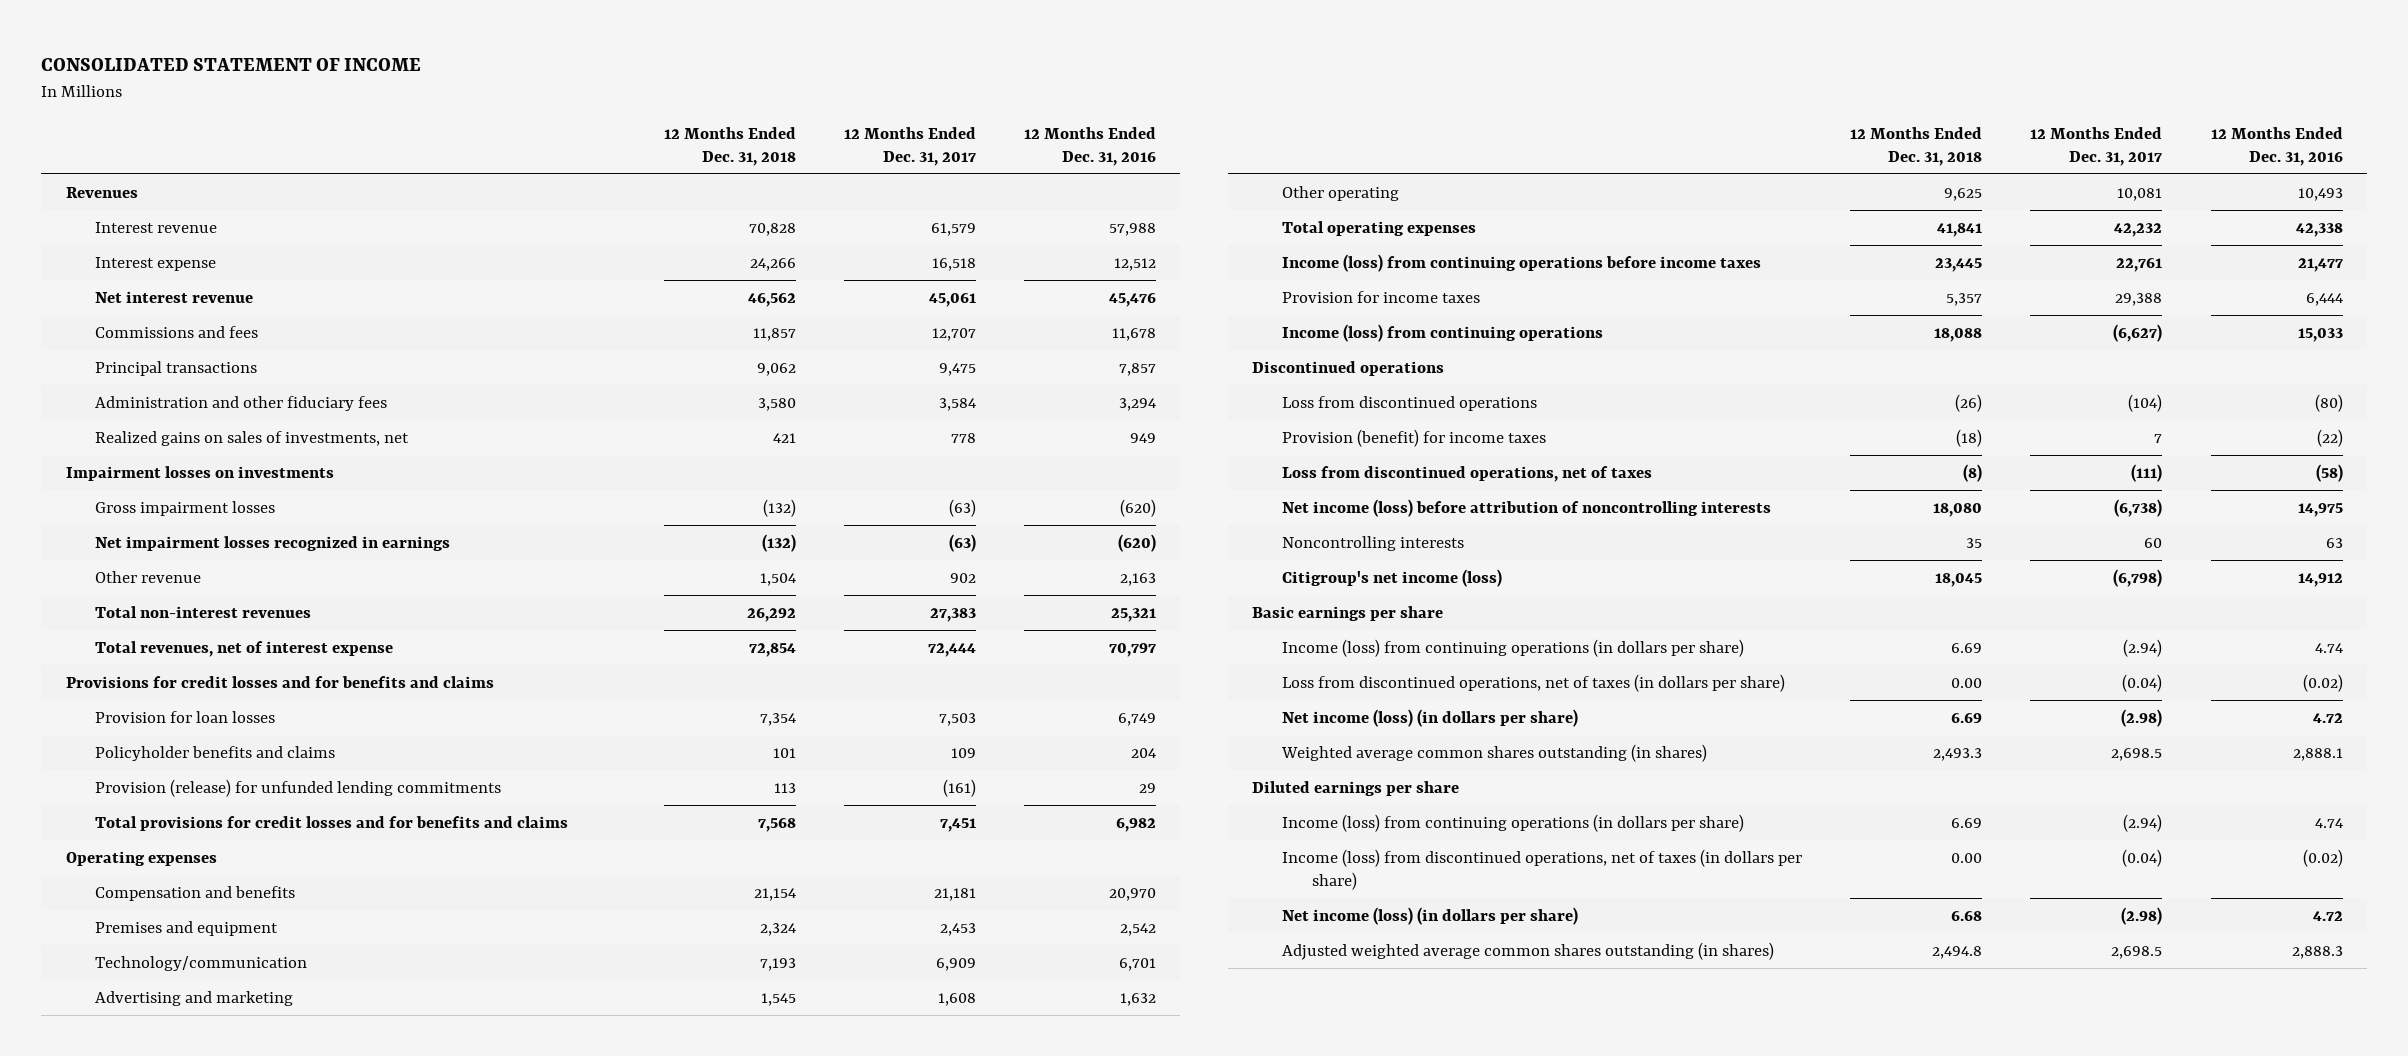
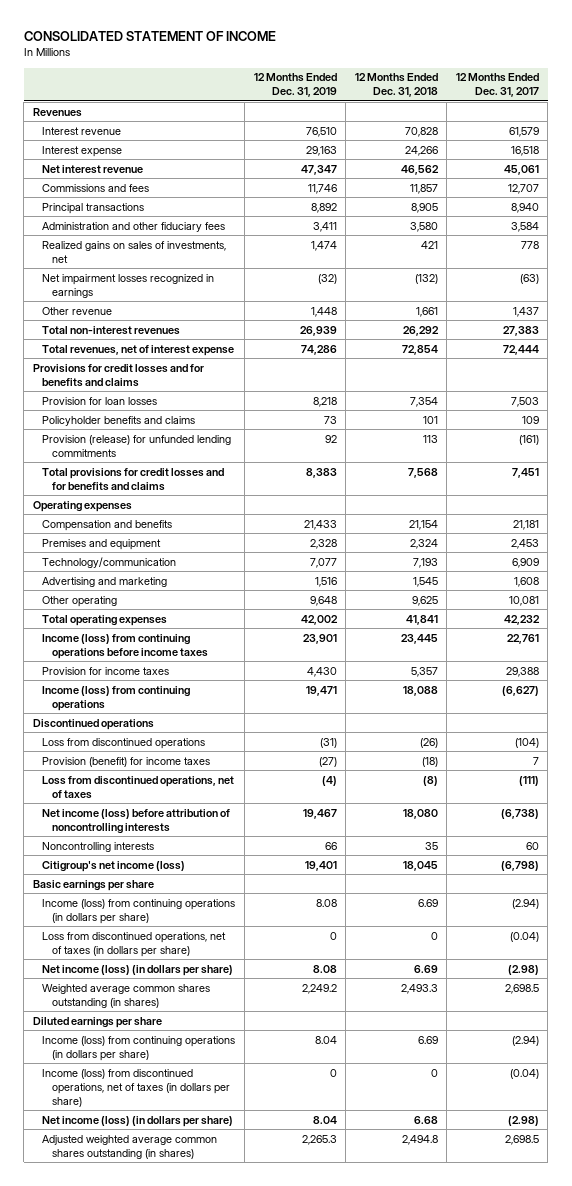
- | 12 Months Ended Dec. 31, 2018 | 12 Months Ended Dec. 31, 2017 | 12 Months Ended Dec. 31, 2016
+ | 12 Months Ended Dec. 31, 2019 | 12 Months Ended Dec. 31, 2018 | 12 Months Ended Dec. 31, 2017
- Principal transactions | 9,062 | 9,475 | 7,857
+ Principal transactions | 8,892 | 8,905 | 8,940
- Impairment losses on investments
- Gross impairment losses | (132) | (63) | (620)
- Other revenue | 1,504 | 902 | 2,163
+ Other revenue | 1,448 | 1,661 | 1,437
- Loss from discontinued operations, net of taxes (in dollars per share) | 0.00 | (0.04) | (0.02)
+ Loss from discontinued operations, net of taxes (in dollars per share) | 0 | 0 | (0.04)
- Income (loss) from discontinued operations, net of taxes (in dollars per share) | 0.00 | (0.04) | (0.02)
+ Income (loss) from discontinued operations, net of taxes (in dollars per share) | 0 | 0 | (0.04)

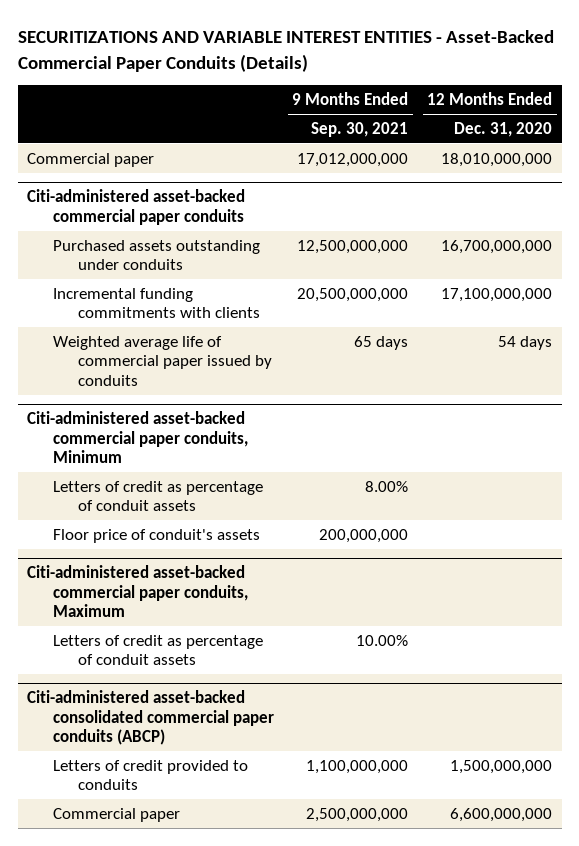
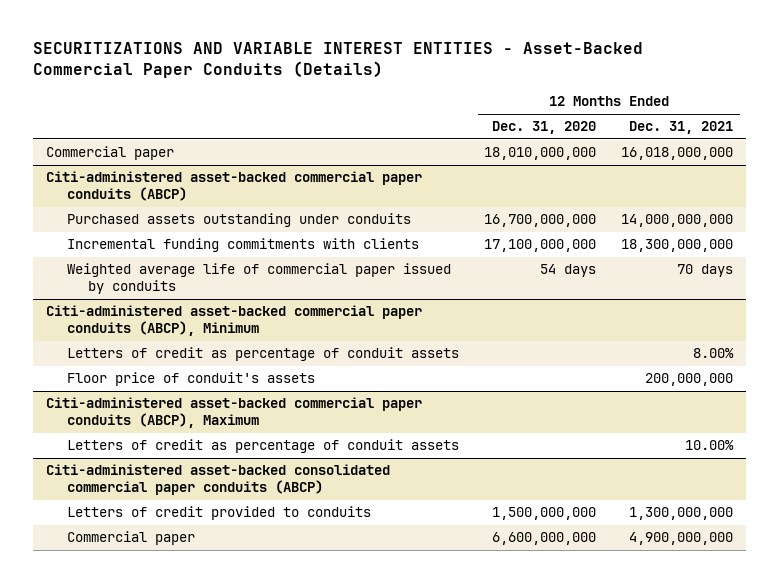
- | 9 Months Ended Sep. 30, 2021 | 12 Months Ended Dec. 31, 2020
+ | 12 Months Ended Dec. 31, 2020 | 12 Months Ended Dec. 31, 2021
- Citi-administered asset-backed commercial paper conduits
+ Citi-administered asset-backed commercial paper conduits (ABCP)
- Citi-administered asset-backed commercial paper conduits, Minimum
+ Citi-administered asset-backed commercial paper conduits (ABCP), Minimum
- Citi-administered asset-backed commercial paper conduits, Maximum
+ Citi-administered asset-backed commercial paper conduits (ABCP), Maximum

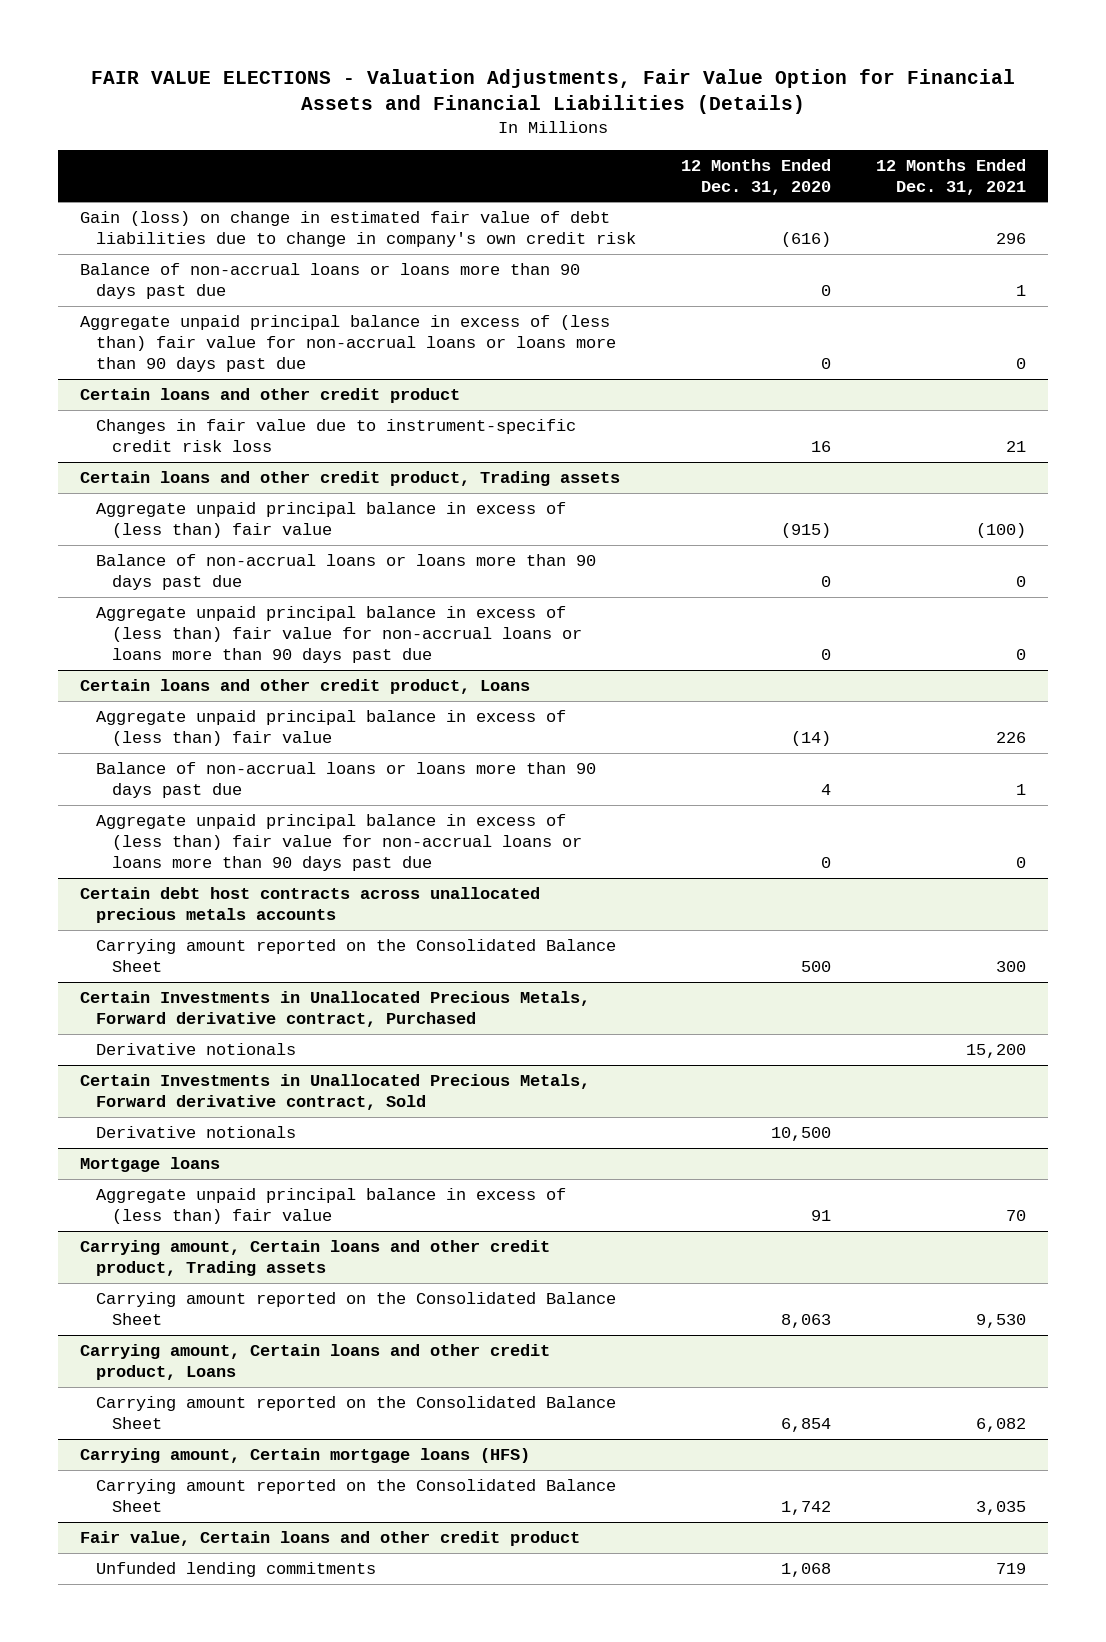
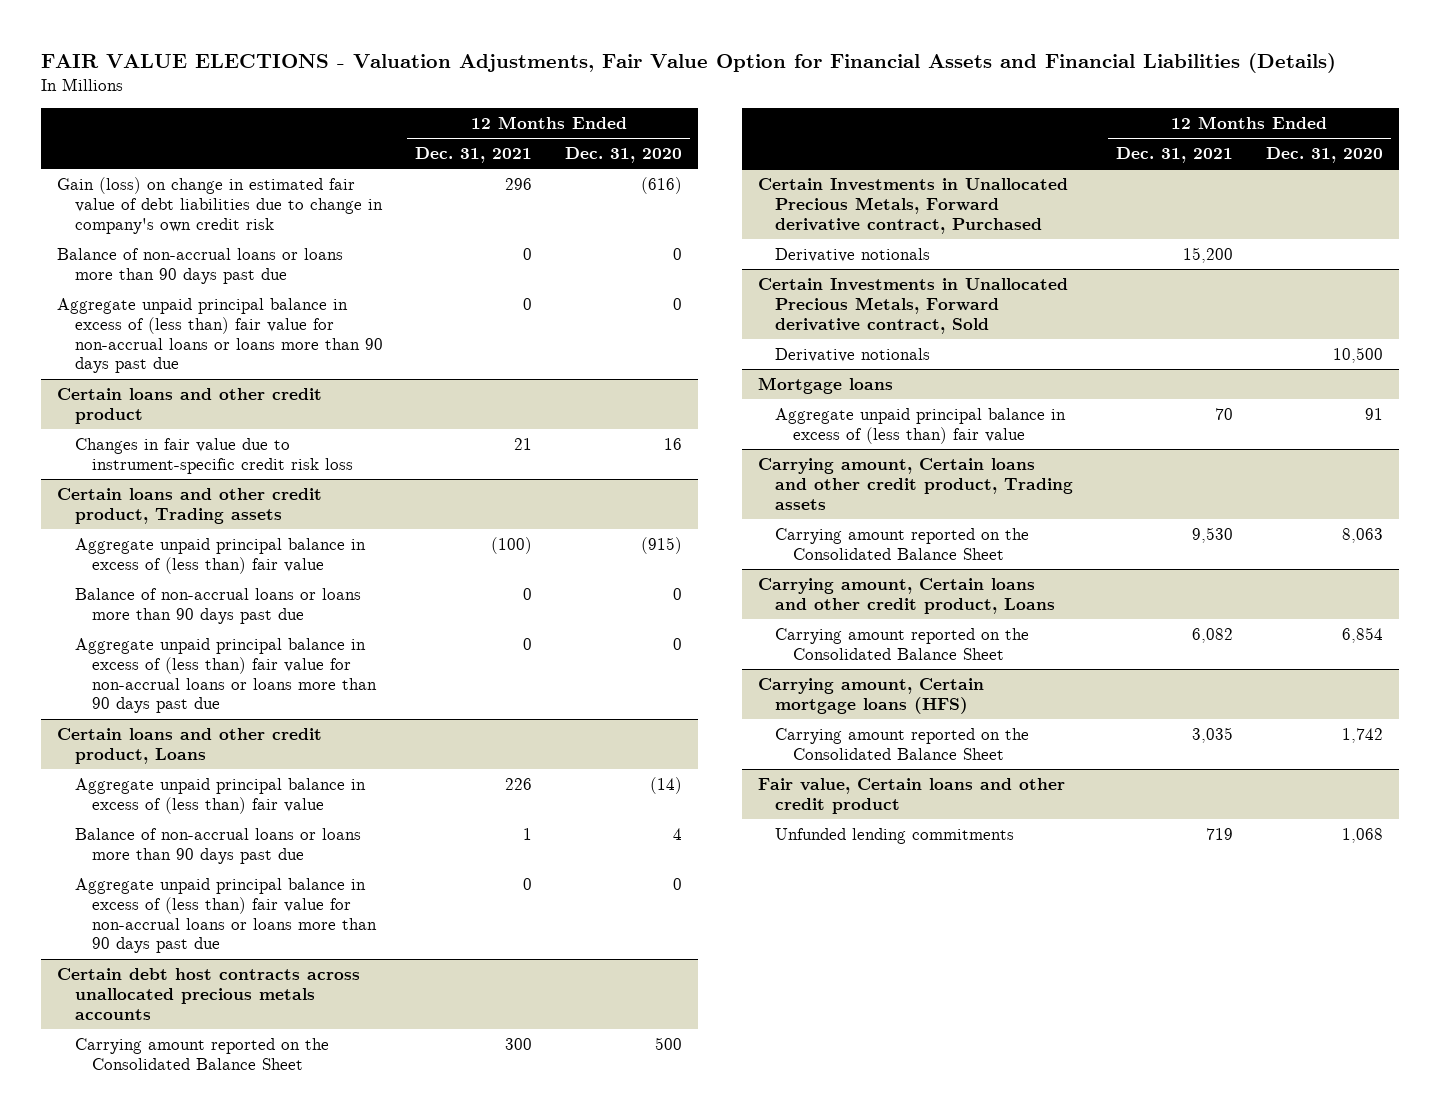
- | 12 Months Ended Dec. 31, 2020 | 12 Months Ended Dec. 31, 2021
+ | 12 Months Ended Dec. 31, 2021 | 12 Months Ended Dec. 31, 2020
- Balance of non-accrual loans or loans more than 90 days past due | 0 | 1
+ Balance of non-accrual loans or loans more than 90 days past due | 0 | 0

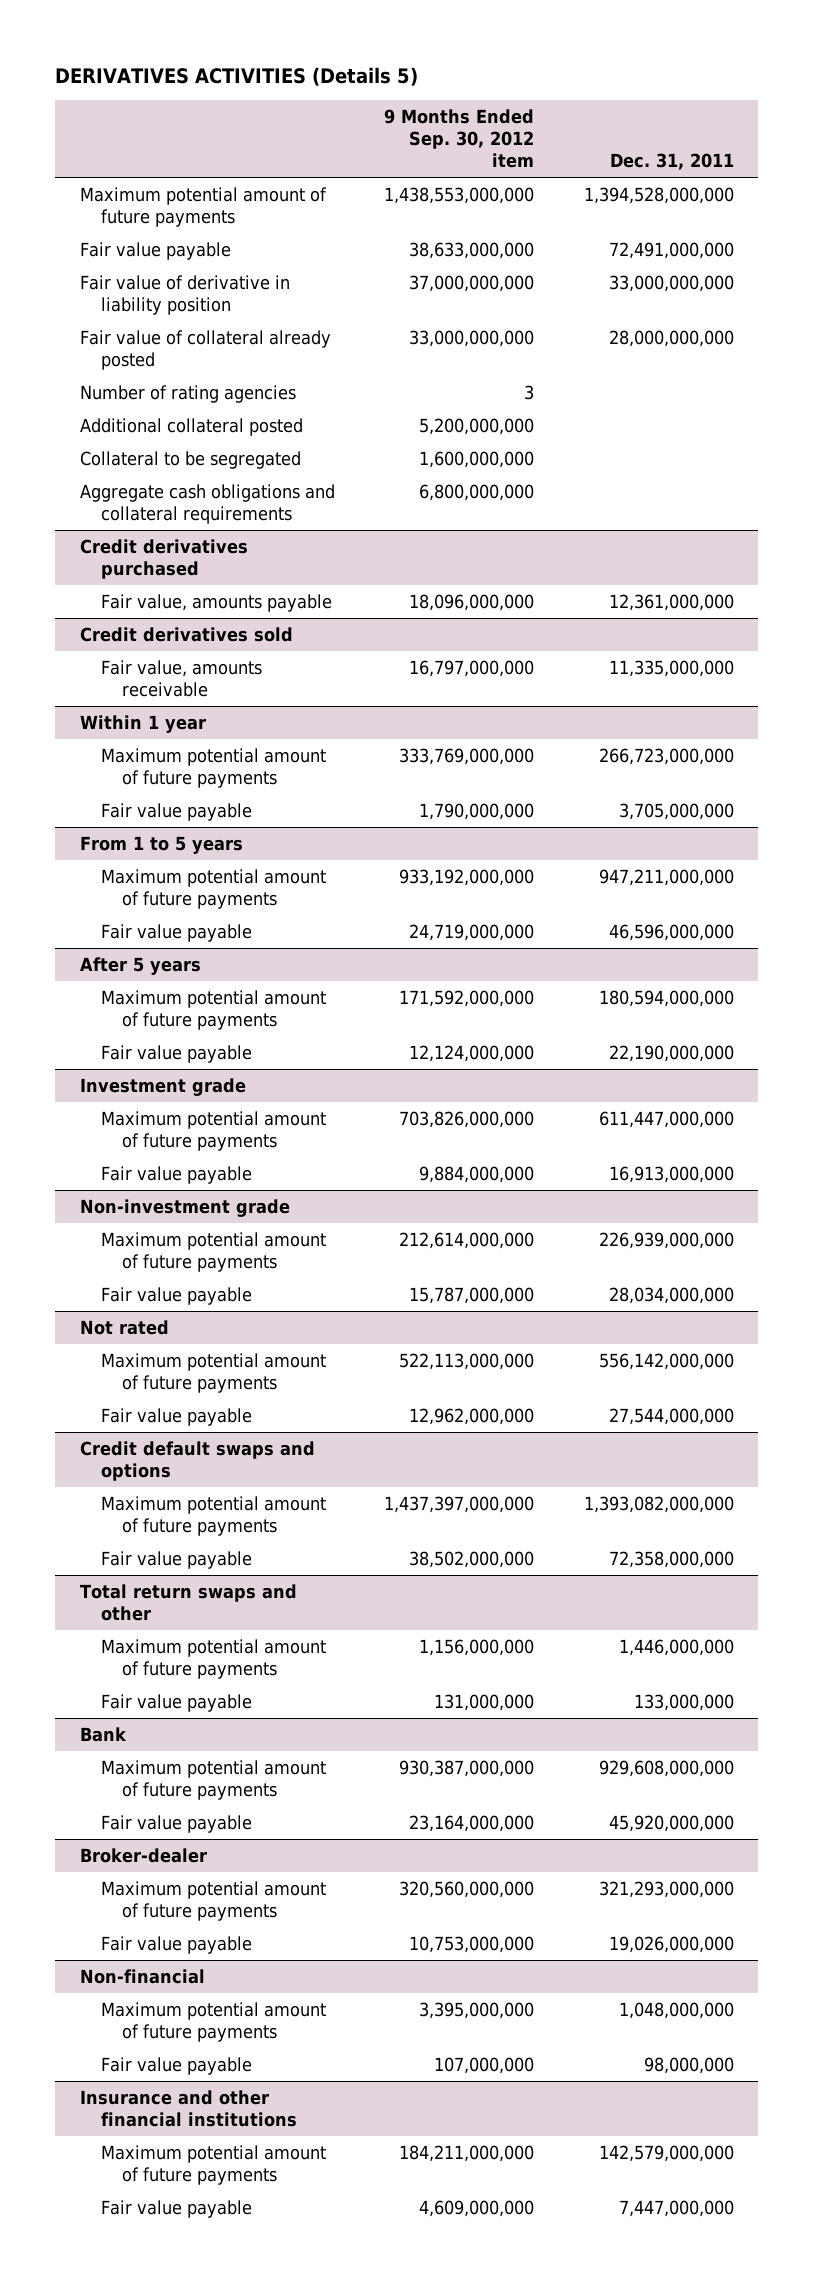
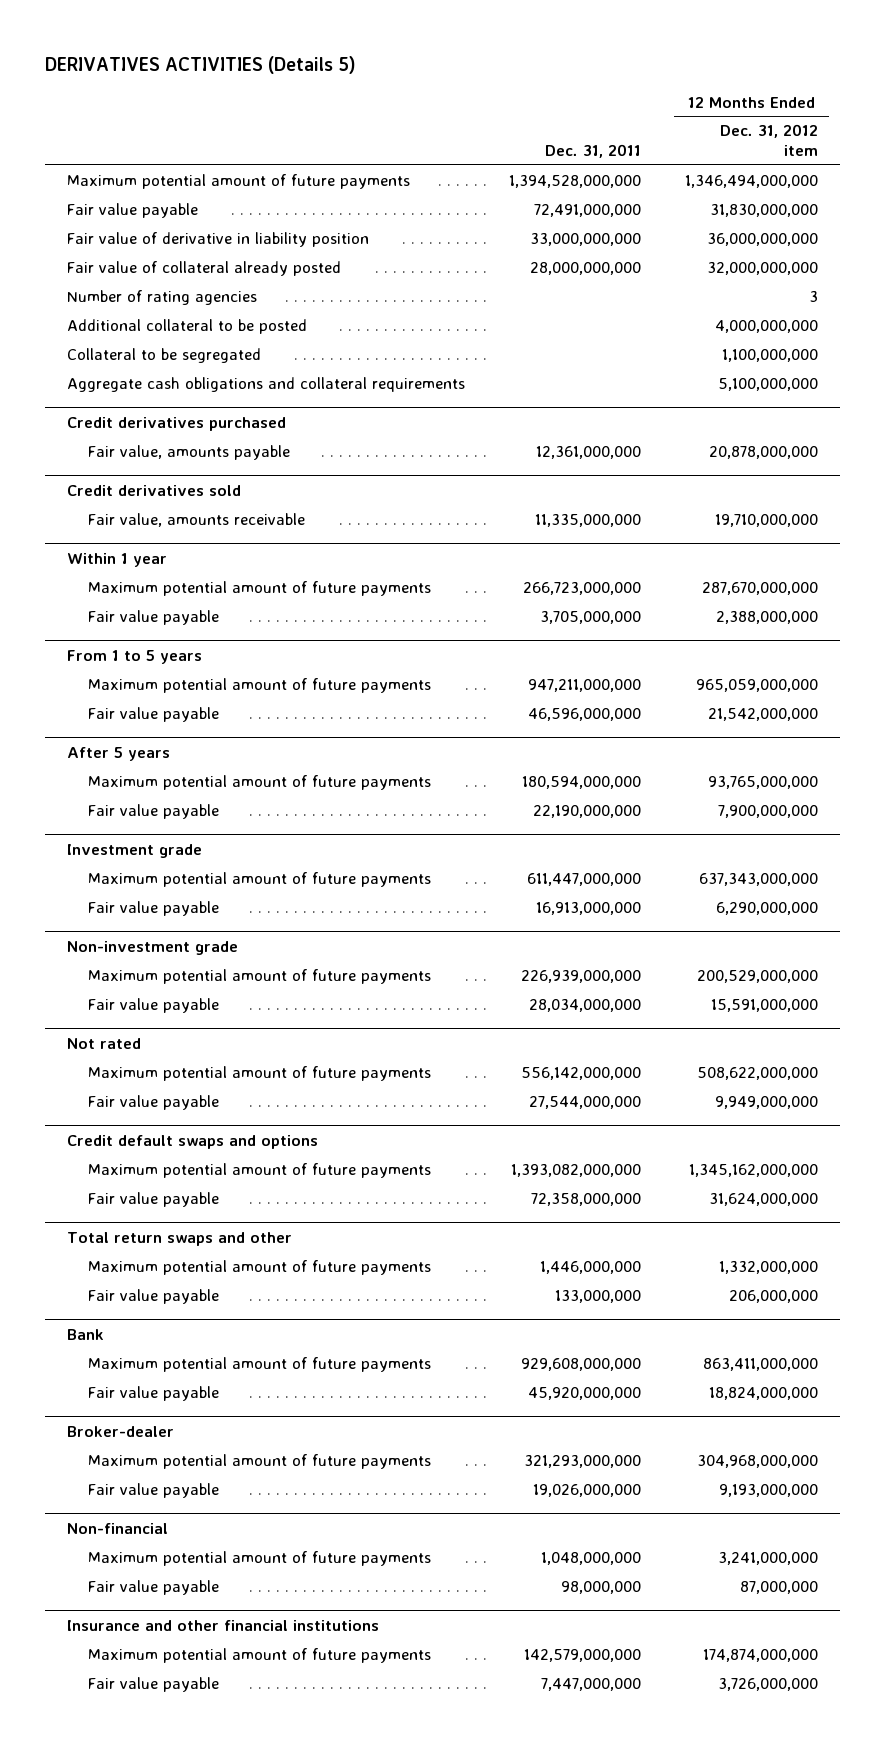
- | 9 Months Ended Sep. 30, 2012 item | Dec. 31, 2011
+ | Dec. 31, 2011 | 12 Months Ended Dec. 31, 2012 item
- Additional collateral posted | 5,200,000,000 |
+ Additional collateral to be posted | | 4,000,000,000

